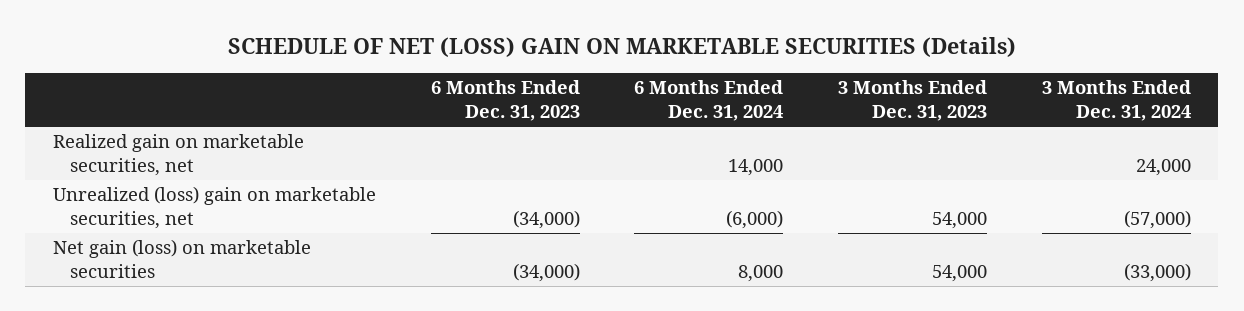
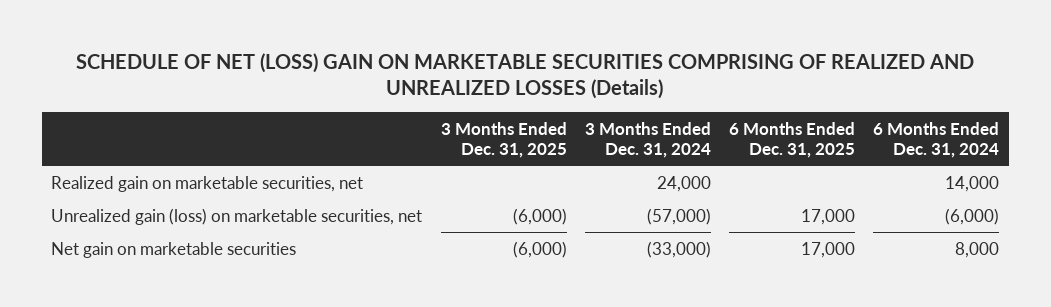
- SCHEDULE OF NET (LOSS) GAIN ON MARKETABLE SECURITIES (Details)
+ SCHEDULE OF NET (LOSS) GAIN ON MARKETABLE SECURITIES COMPRISING OF REALIZED AND UNREALIZED LOSSES (Details)
- | 6 Months Ended Dec. 31, 2023 | 6 Months Ended Dec. 31, 2024 | 3 Months Ended Dec. 31, 2023 | 3 Months Ended Dec. 31, 2024
+ | 3 Months Ended Dec. 31, 2025 | 3 Months Ended Dec. 31, 2024 | 6 Months Ended Dec. 31, 2025 | 6 Months Ended Dec. 31, 2024
- Unrealized (loss) gain on marketable securities, net | (34,000) | (6,000) | 54,000 | (57,000)
- Net gain (loss) on marketable securities | (34,000) | 8,000 | 54,000 | (33,000)
+ Unrealized gain (loss) on marketable securities, net | (6,000) | (57,000) | 17,000 | (6,000)
+ Net gain on marketable securities | (6,000) | (33,000) | 17,000 | 8,000

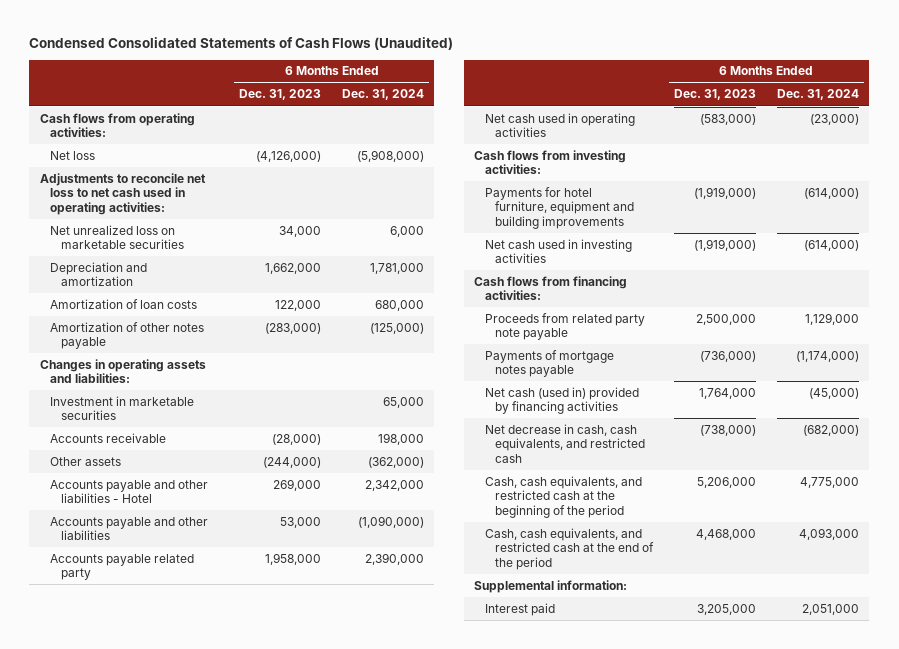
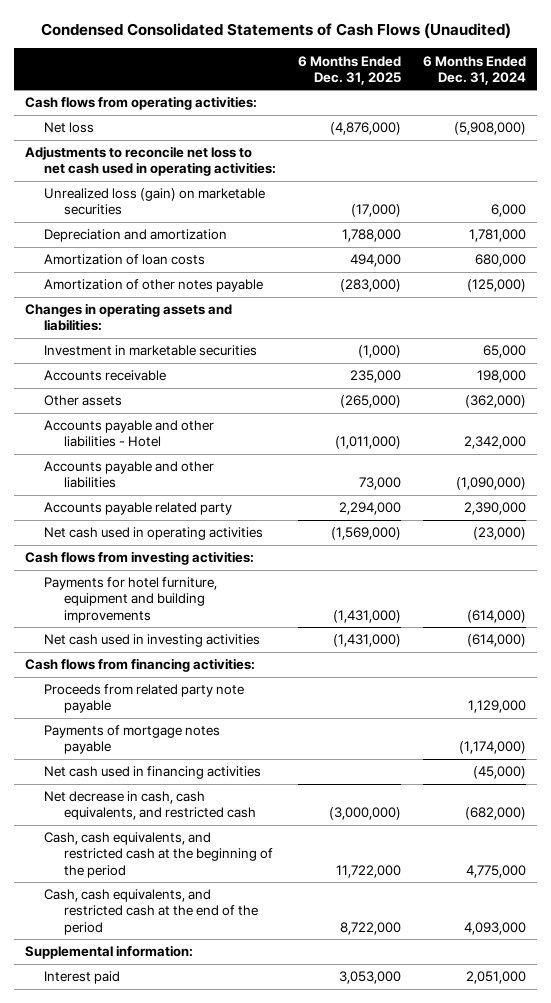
- | 6 Months Ended Dec. 31, 2023 | 6 Months Ended Dec. 31, 2024
+ | 6 Months Ended Dec. 31, 2025 | 6 Months Ended Dec. 31, 2024
- Net unrealized loss on marketable securities | 34,000 | 6,000
+ Unrealized loss (gain) on marketable securities | (17,000) | 6,000
- Net cash (used in) provided by financing activities | 1,764,000 | (45,000)
+ Net cash used in financing activities | | (45,000)

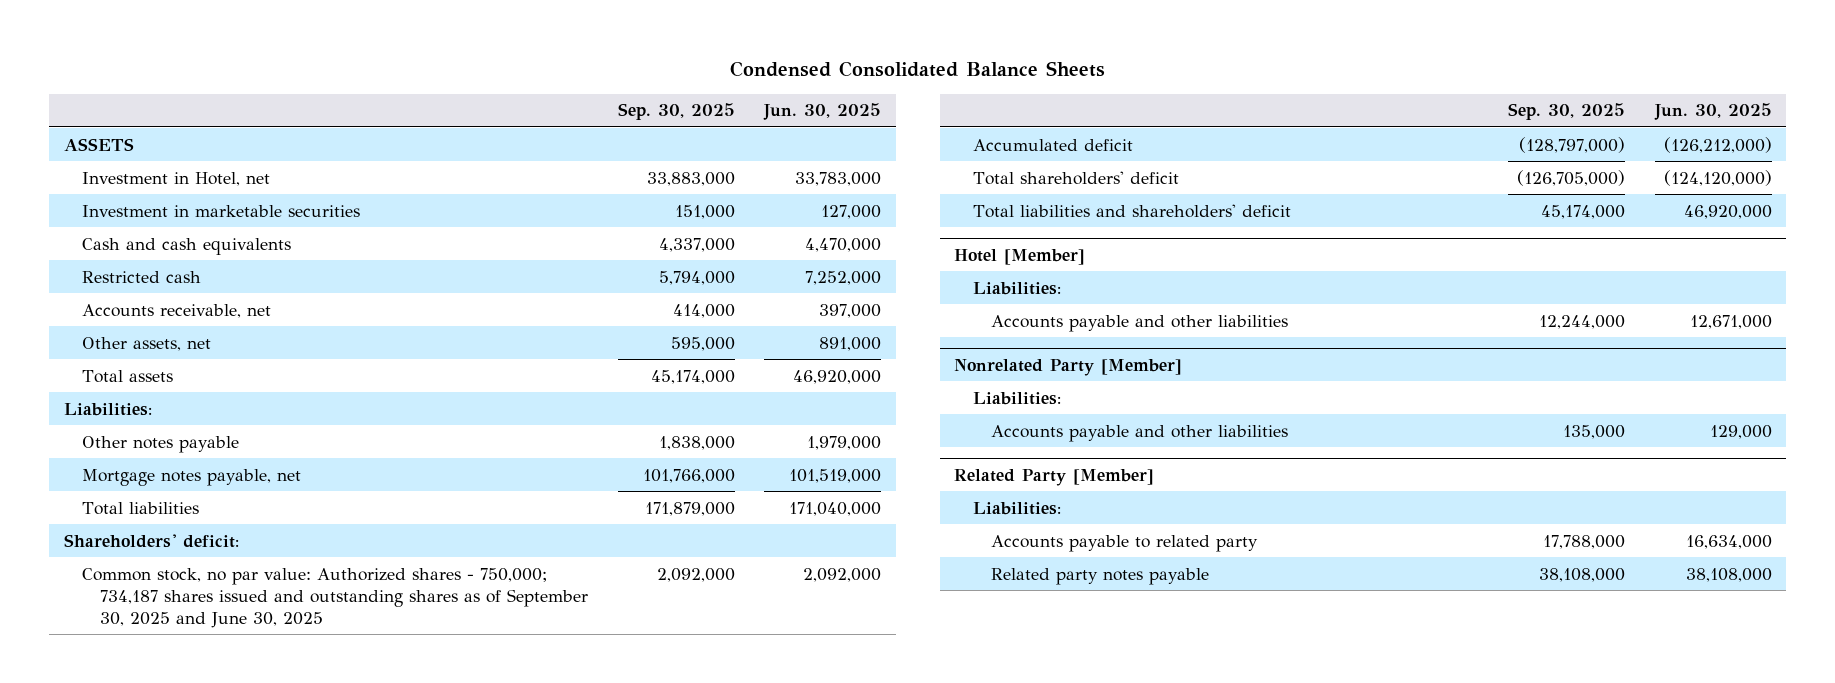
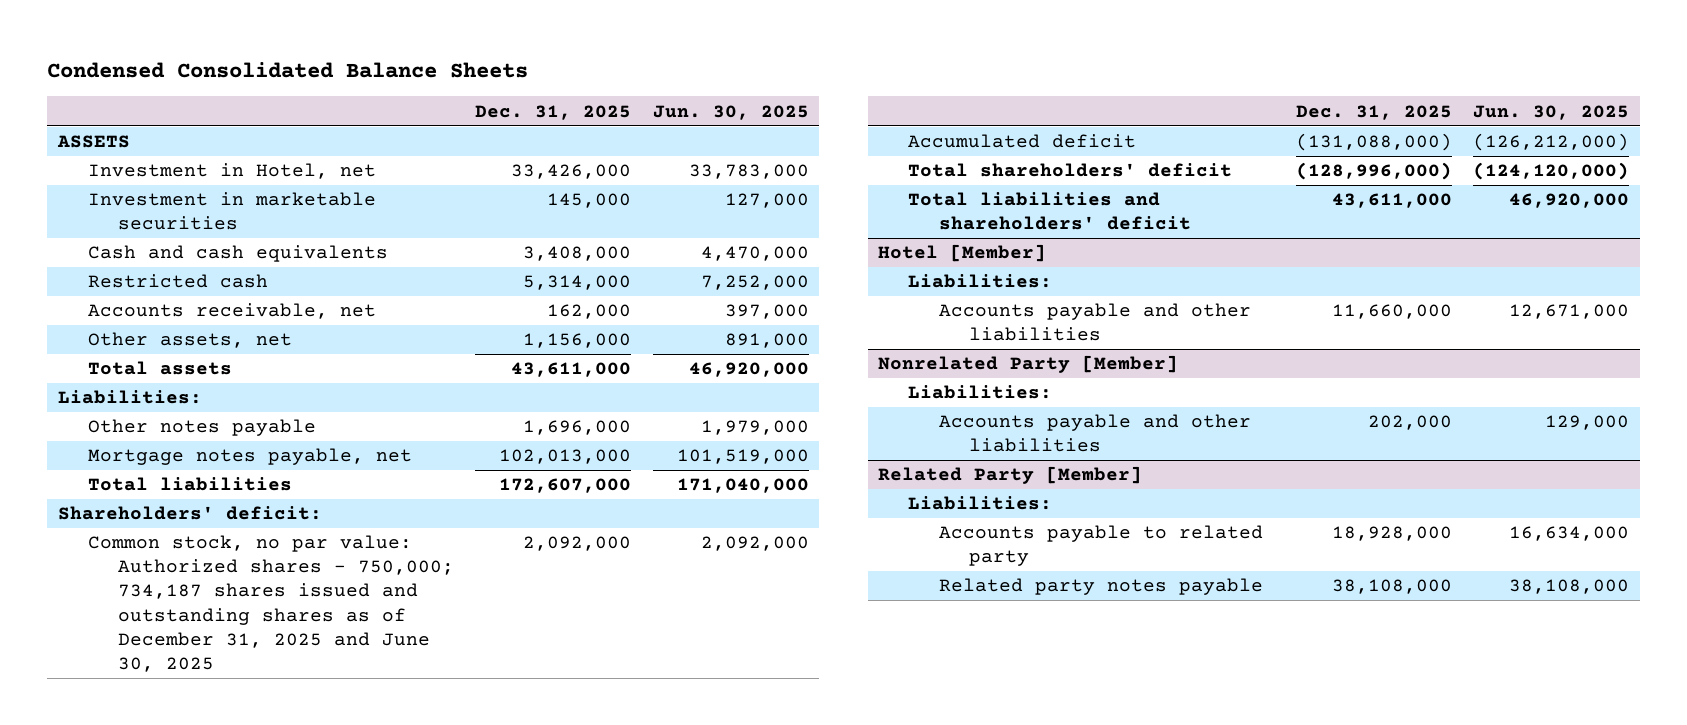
- | Sep. 30, 2025 | Jun. 30, 2025
+ | Dec. 31, 2025 | Jun. 30, 2025
- Common stock, no par value: Authorized shares - 750,000; 734,187 shares issued and outstanding shares as of September 30, 2025 and June 30, 2025 | 2,092,000 | 2,092,000
+ Common stock, no par value: Authorized shares - 750,000; 734,187 shares issued and outstanding shares as of December 31, 2025 and June 30, 2025 | 2,092,000 | 2,092,000

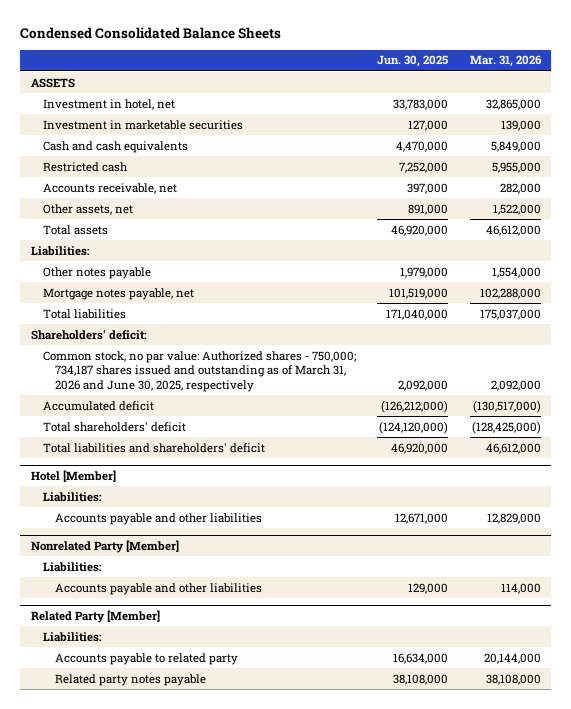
- | Dec. 31, 2025 | Jun. 30, 2025
+ | Jun. 30, 2025 | Mar. 31, 2026
- Investment in Hotel, net | 33,426,000 | 33,783,000
+ Investment in hotel, net | 33,783,000 | 32,865,000
- Common stock, no par value: Authorized shares - 750,000; 734,187 shares issued and outstanding shares as of December 31, 2025 and June 30, 2025 | 2,092,000 | 2,092,000
+ Common stock, no par value: Authorized shares - 750,000; 734,187 shares issued and outstanding as of March 31, 2026 and June 30, 2025, respectively | 2,092,000 | 2,092,000

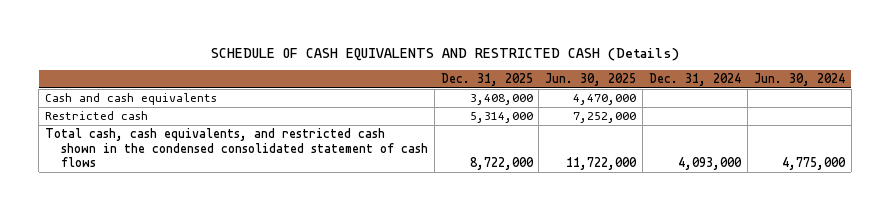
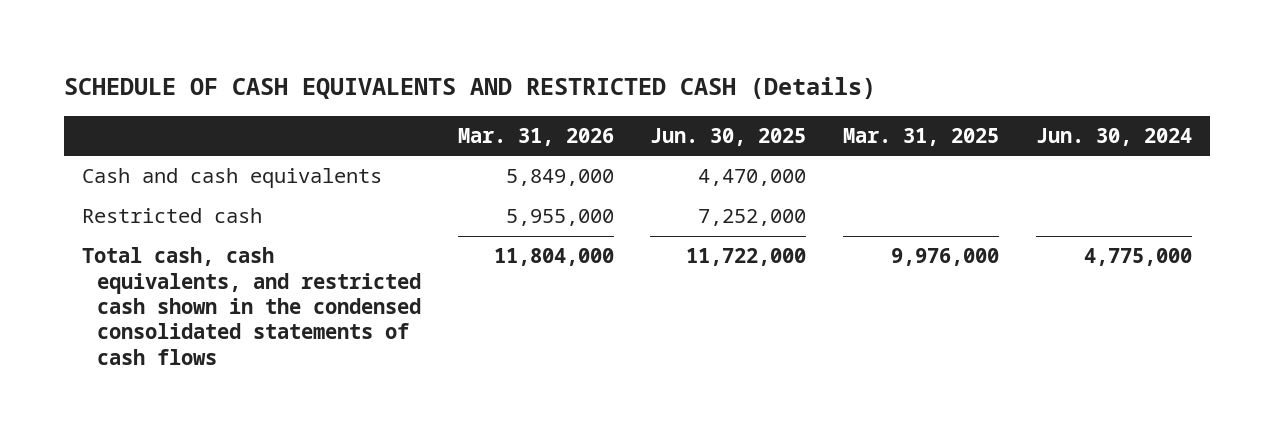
- | Dec. 31, 2025 | Jun. 30, 2025 | Dec. 31, 2024 | Jun. 30, 2024
+ | Mar. 31, 2026 | Jun. 30, 2025 | Mar. 31, 2025 | Jun. 30, 2024
- Total cash, cash equivalents, and restricted cash shown in the condensed consolidated statement of cash flows | 8,722,000 | 11,722,000 | 4,093,000 | 4,775,000
+ Total cash, cash equivalents, and restricted cash shown in the condensed consolidated statements of cash flows | 11,804,000 | 11,722,000 | 9,976,000 | 4,775,000

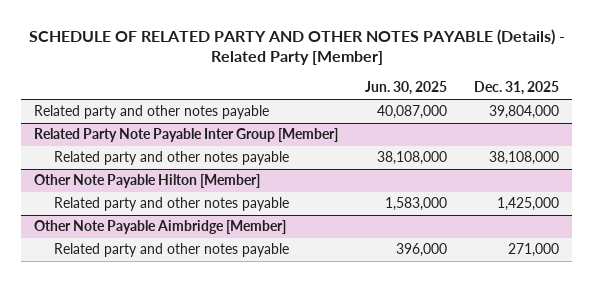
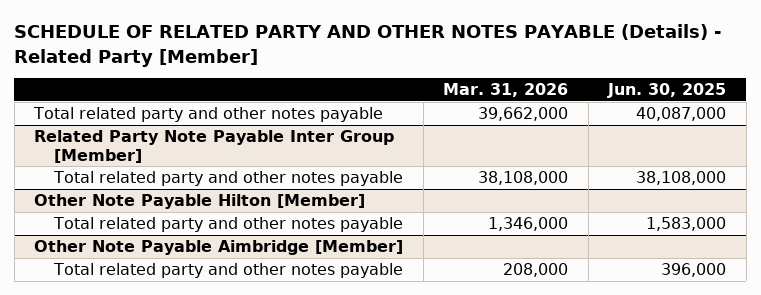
- | Jun. 30, 2025 | Dec. 31, 2025
+ | Mar. 31, 2026 | Jun. 30, 2025
- Related party and other notes payable | 40,087,000 | 39,804,000
+ Total related party and other notes payable | 39,662,000 | 40,087,000
@ Related Party Note Payable Inter Group [Member]
- Related party and other notes payable | 38,108,000 | 38,108,000
+ Total related party and other notes payable | 38,108,000 | 38,108,000
@ Other Note Payable Hilton [Member]
- Related party and other notes payable | 1,583,000 | 1,425,000
+ Total related party and other notes payable | 1,346,000 | 1,583,000
@ Other Note Payable Aimbridge [Member]
- Related party and other notes payable | 396,000 | 271,000
+ Total related party and other notes payable | 208,000 | 396,000

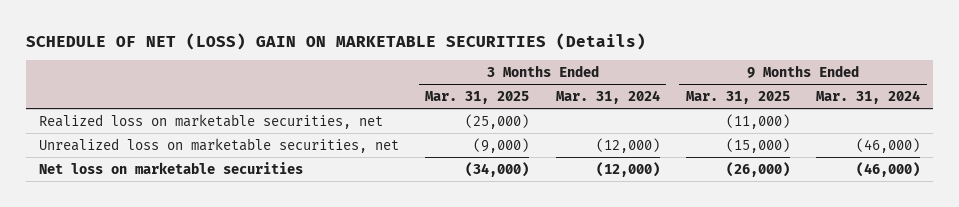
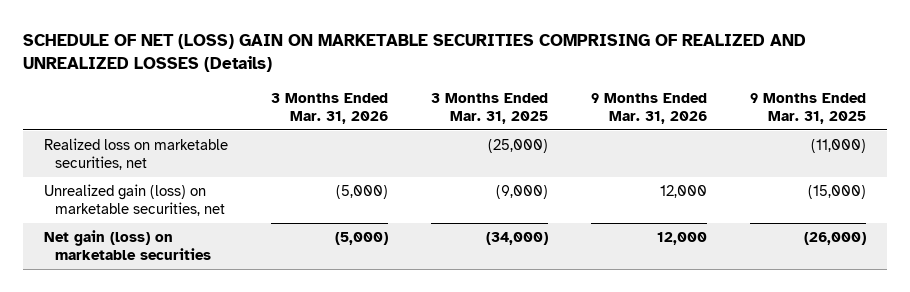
- SCHEDULE OF NET (LOSS) GAIN ON MARKETABLE SECURITIES (Details)
+ SCHEDULE OF NET (LOSS) GAIN ON MARKETABLE SECURITIES COMPRISING OF REALIZED AND UNREALIZED LOSSES (Details)
- | 3 Months Ended Mar. 31, 2025 | 3 Months Ended Mar. 31, 2024 | 9 Months Ended Mar. 31, 2025 | 9 Months Ended Mar. 31, 2024
+ | 3 Months Ended Mar. 31, 2026 | 3 Months Ended Mar. 31, 2025 | 9 Months Ended Mar. 31, 2026 | 9 Months Ended Mar. 31, 2025
- Unrealized loss on marketable securities, net | (9,000) | (12,000) | (15,000) | (46,000)
- Net loss on marketable securities | (34,000) | (12,000) | (26,000) | (46,000)
+ Unrealized gain (loss) on marketable securities, net | (5,000) | (9,000) | 12,000 | (15,000)
+ Net gain (loss) on marketable securities | (5,000) | (34,000) | 12,000 | (26,000)

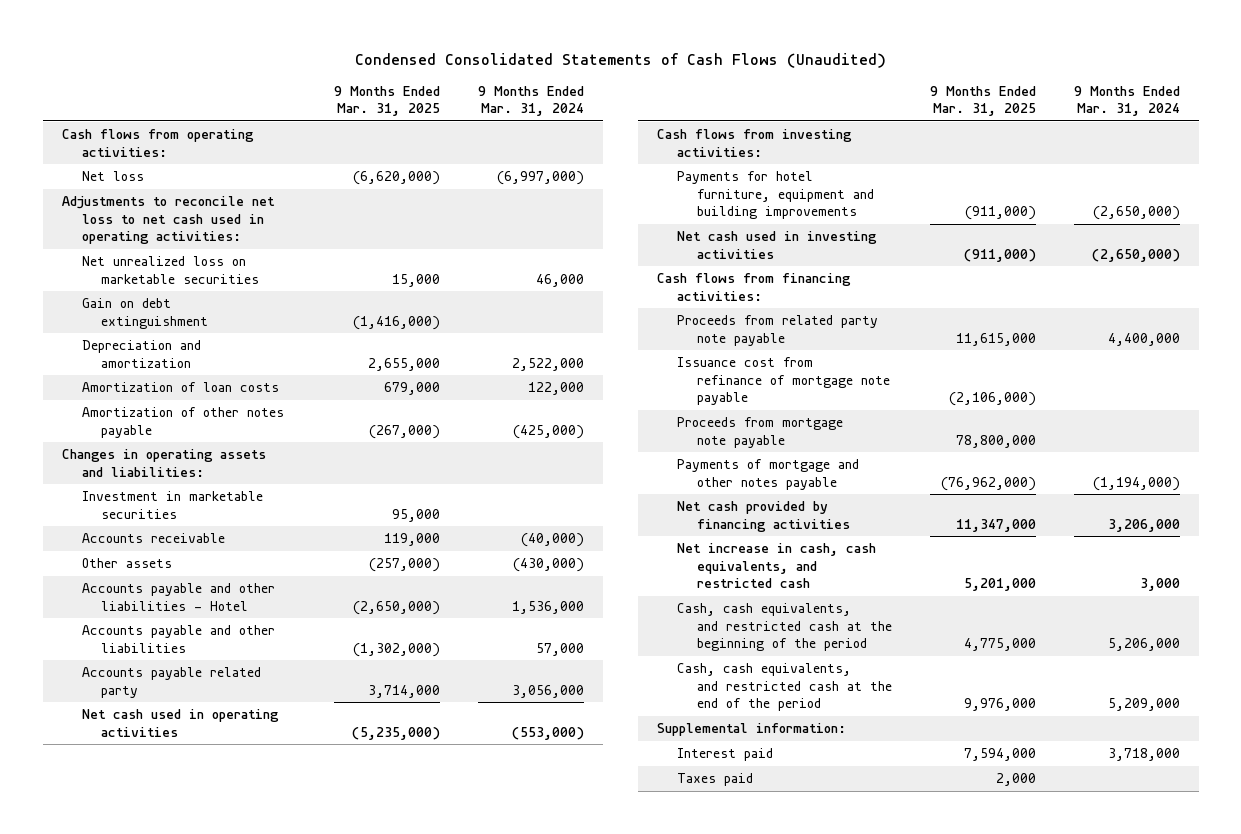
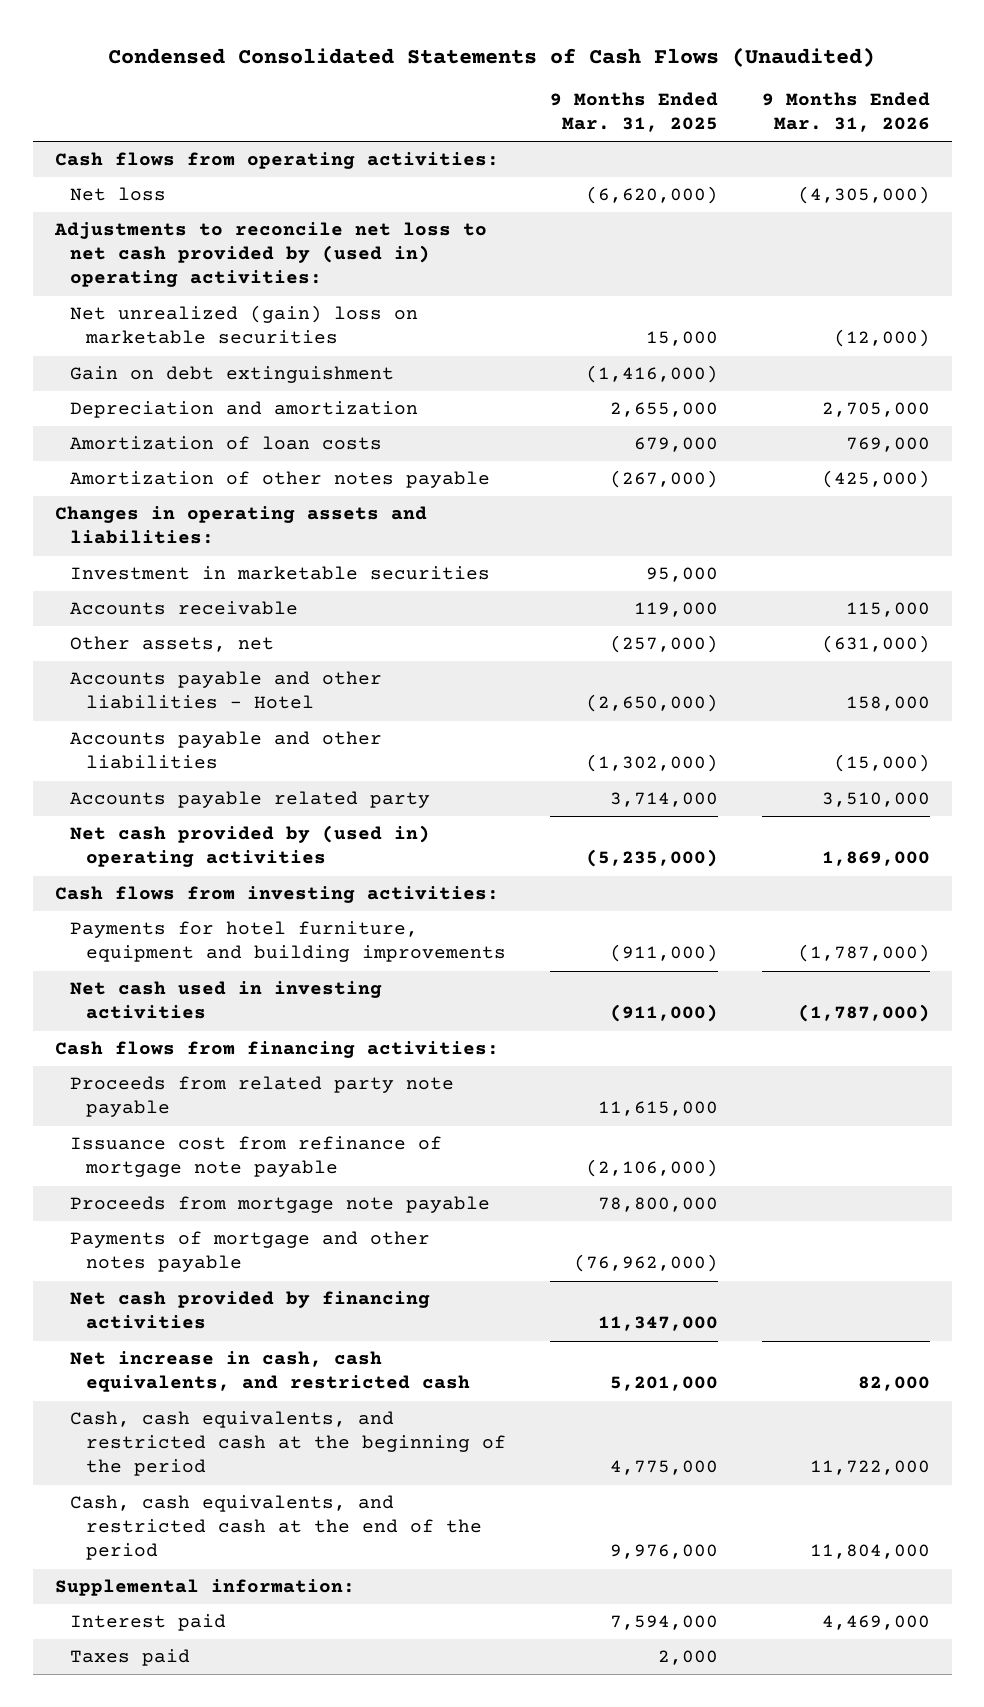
- | 9 Months Ended Mar. 31, 2025 | 9 Months Ended Mar. 31, 2024
+ | 9 Months Ended Mar. 31, 2025 | 9 Months Ended Mar. 31, 2026
- Adjustments to reconcile net loss to net cash used in operating activities:
- Net unrealized loss on marketable securities | 15,000 | 46,000
+ Adjustments to reconcile net loss to net cash provided by (used in) operating activities:
+ Net unrealized (gain) loss on marketable securities | 15,000 | (12,000)
- Other assets | (257,000) | (430,000)
+ Other assets, net | (257,000) | (631,000)
- Net cash used in operating activities | (5,235,000) | (553,000)
+ Net cash provided by (used in) operating activities | (5,235,000) | 1,869,000

